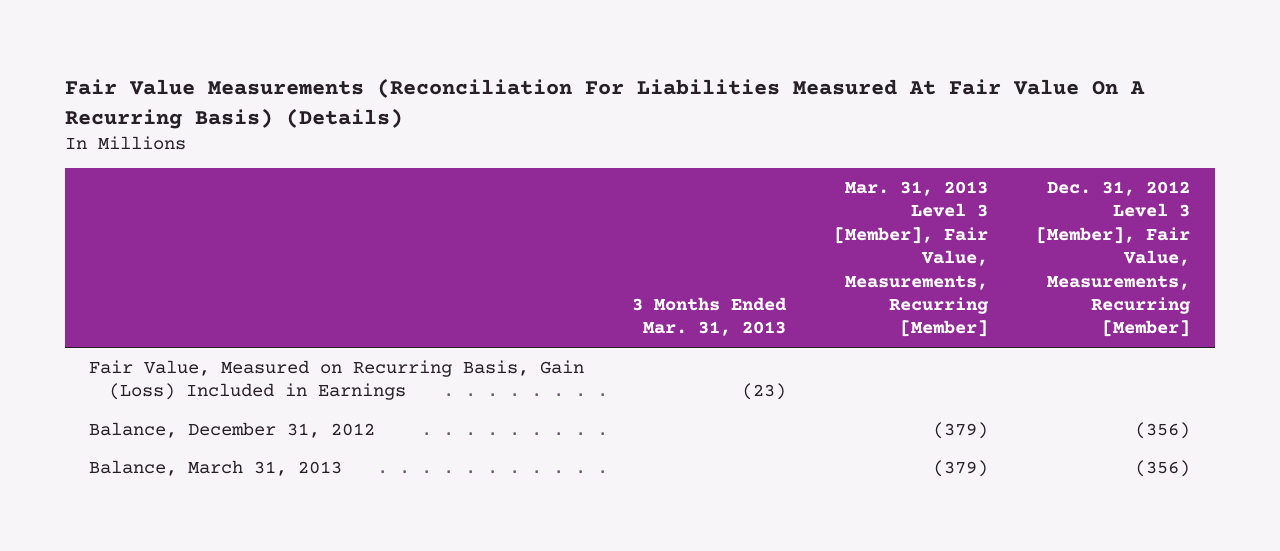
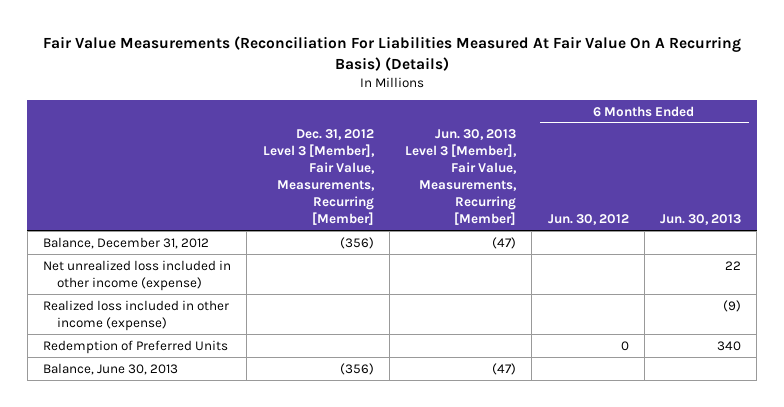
- | 3 Months Ended Mar. 31, 2013 | Mar. 31, 2013 Level 3 [Member], Fair Value, Measurements, Recurring [Member] | Dec. 31, 2012 Level 3 [Member], Fair Value, Measurements, Recurring [Member]
+ | Dec. 31, 2012 Level 3 [Member], Fair Value, Measurements, Recurring [Member] | Jun. 30, 2013 Level 3 [Member], Fair Value, Measurements, Recurring [Member] | 6 Months Ended Jun. 30, 2012 | 6 Months Ended Jun. 30, 2013
- Fair Value, Measured on Recurring Basis, Gain (Loss) Included in Earnings | (23) | |
- Balance, March 31, 2013 | | (379) | (356)
+ Net unrealized loss included in other income (expense) | | | | 22
+ Realized loss included in other income (expense) | | | | (9)
+ Redemption of Preferred Units | | | 0 | 340
+ Balance, June 30, 2013 | (356) | (47) | |

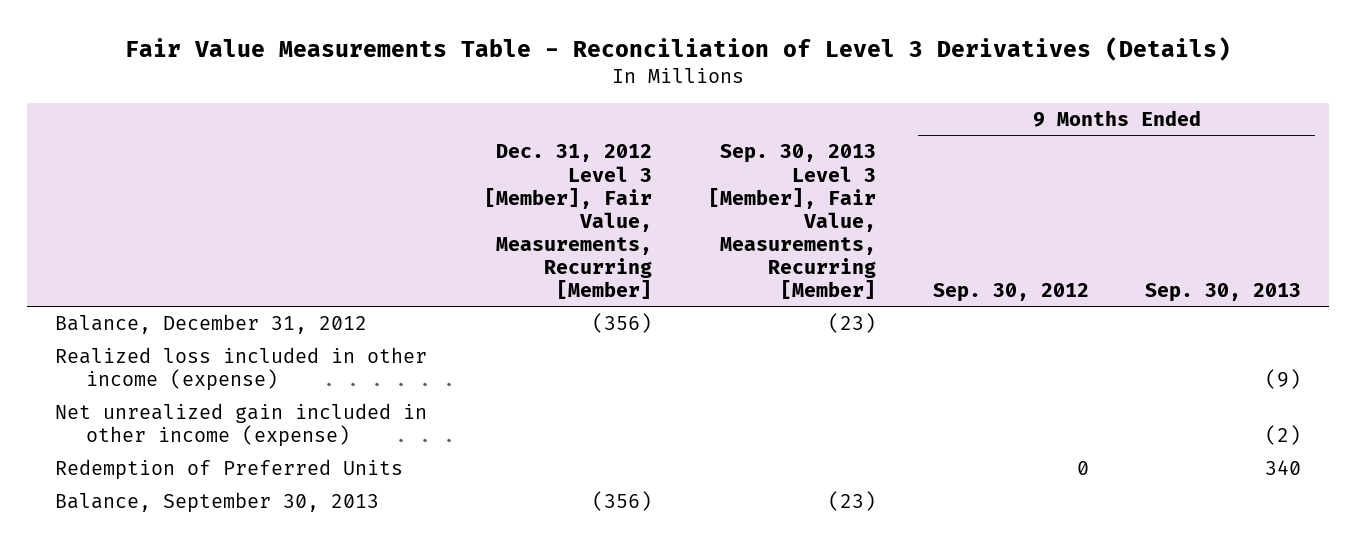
- Fair Value Measurements (Reconciliation For Liabilities Measured At Fair Value On A Recurring Basis) (Details)
+ Fair Value Measurements Table - Reconciliation of Level 3 Derivatives (Details)
- | Dec. 31, 2012 Level 3 [Member], Fair Value, Measurements, Recurring [Member] | Jun. 30, 2013 Level 3 [Member], Fair Value, Measurements, Recurring [Member] | 6 Months Ended Jun. 30, 2012 | 6 Months Ended Jun. 30, 2013
+ | Dec. 31, 2012 Level 3 [Member], Fair Value, Measurements, Recurring [Member] | Sep. 30, 2013 Level 3 [Member], Fair Value, Measurements, Recurring [Member] | 9 Months Ended Sep. 30, 2012 | 9 Months Ended Sep. 30, 2013
- Net unrealized loss included in other income (expense) | | | | 22
+ Net unrealized gain included in other income (expense) | | | | (2)
- Balance, June 30, 2013 | (356) | (47) | |
+ Balance, September 30, 2013 | (356) | (23) | |

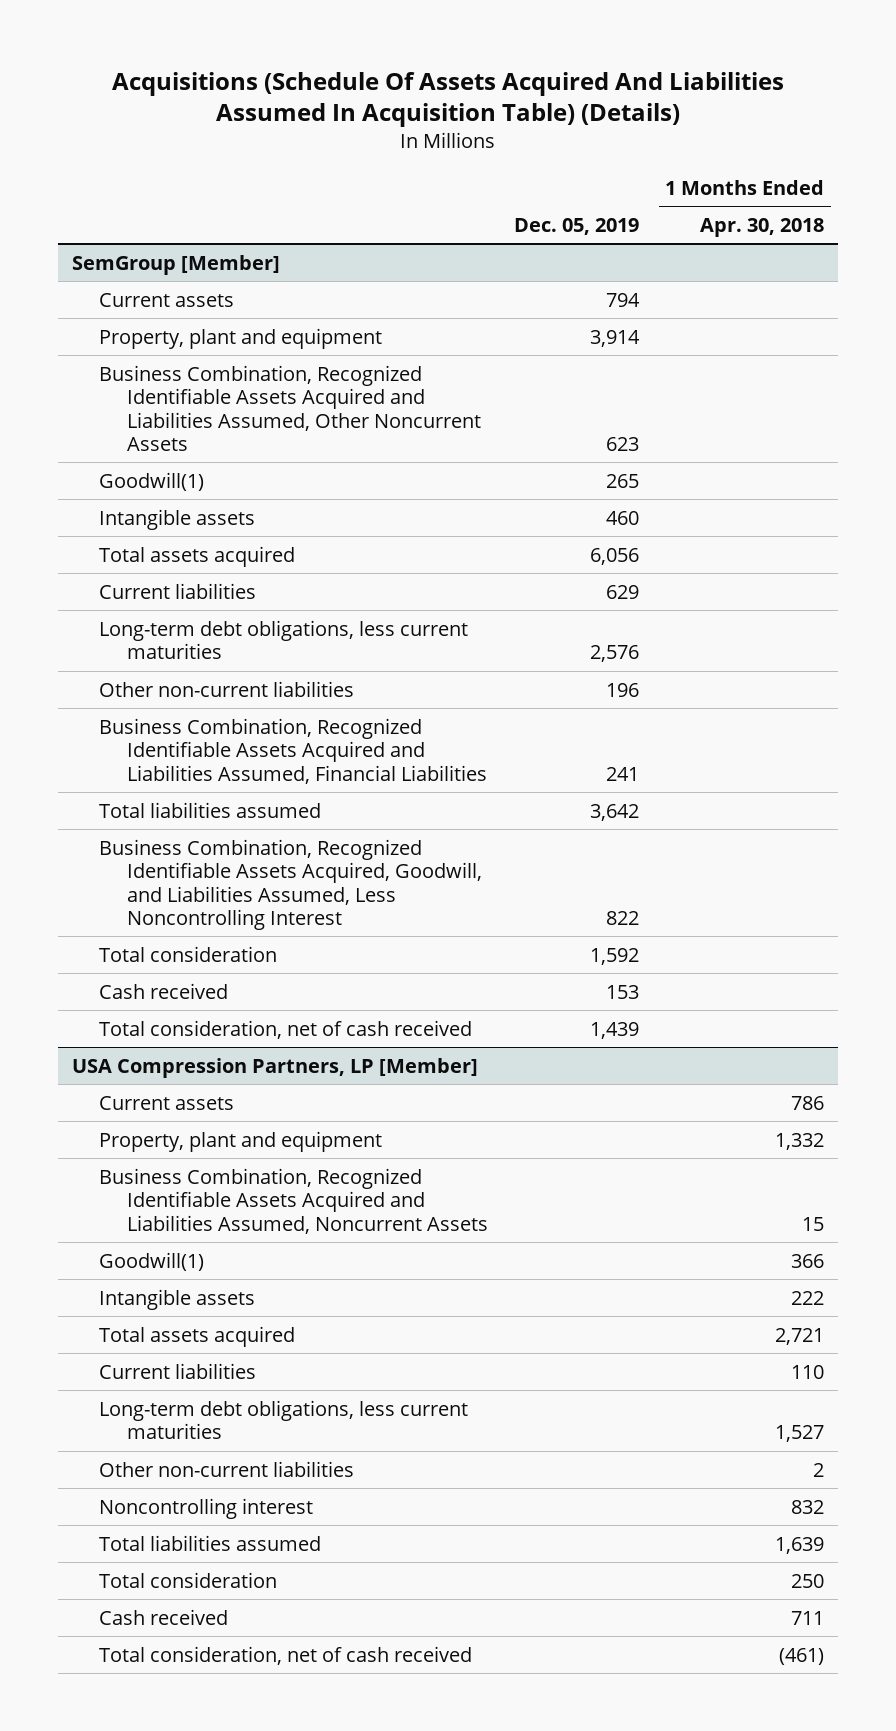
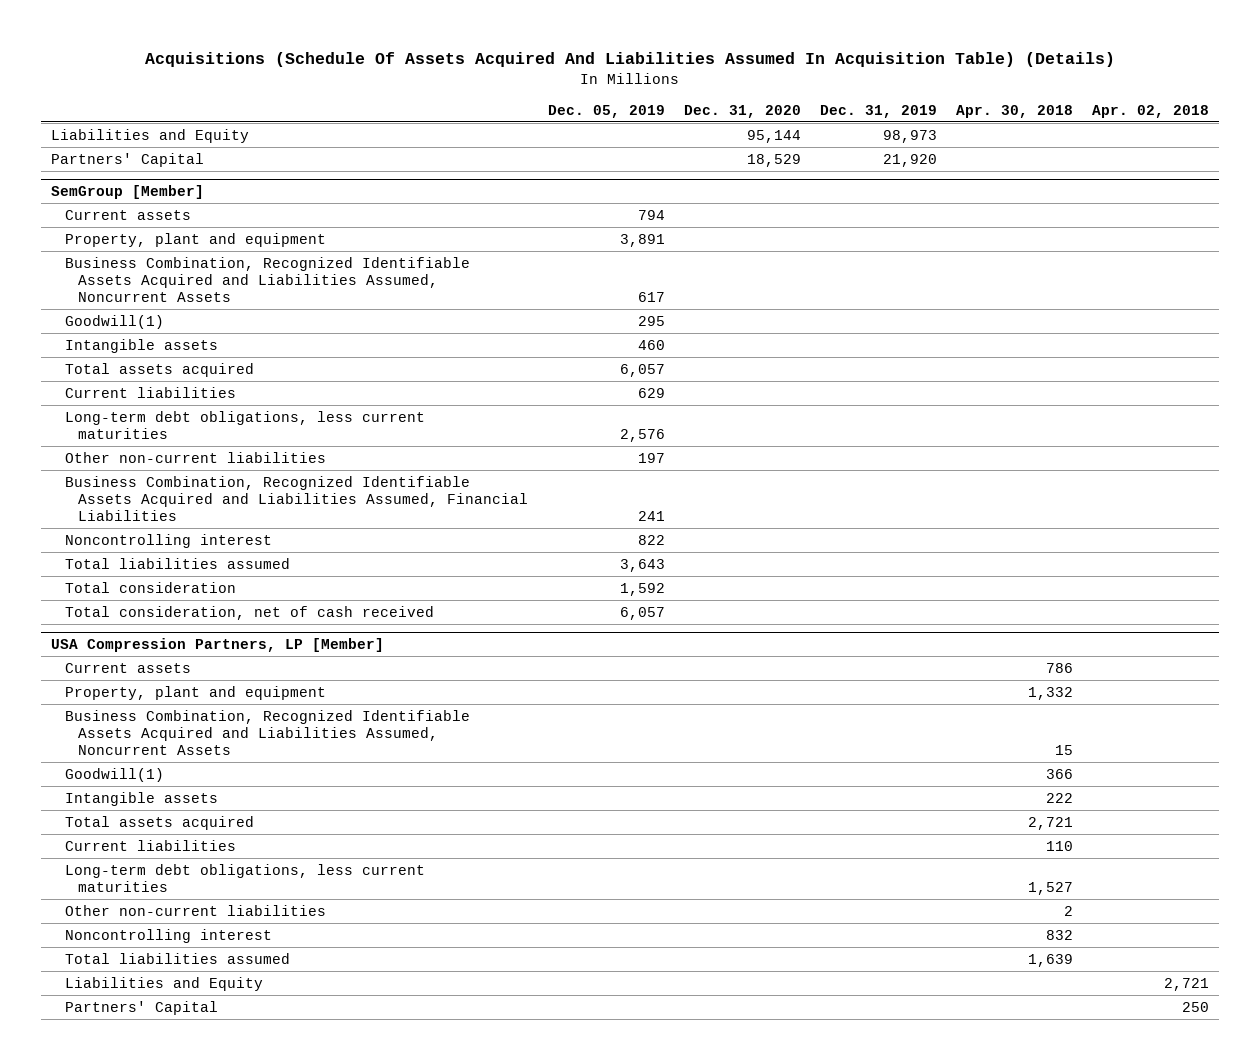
- | Dec. 05, 2019 | 1 Months Ended Apr. 30, 2018
+ | Dec. 05, 2019 | Dec. 31, 2020 | Dec. 31, 2019 | Apr. 30, 2018 | Apr. 02, 2018
+ Liabilities and Equity | | 95,144 | 98,973 | |
+ Partners' Capital | | 18,529 | 21,920 | |
@ SemGroup [Member]
- Property, plant and equipment | 3,914 |
- Business Combination, Recognized Identifiable Assets Acquired and Liabilities Assumed, Other Noncurrent Assets | 623 |
- Goodwill(1) | 265 |
+ Property, plant and equipment | 3,891 | | | |
+ Business Combination, Recognized Identifiable Assets Acquired and Liabilities Assumed, Noncurrent Assets | 617 | | | |
+ Goodwill(1) | 295 | | | |
- Total assets acquired | 6,056 |
+ Total assets acquired | 6,057 | | | |
- Other non-current liabilities | 196 |
+ Other non-current liabilities | 197 | | | |
- Total liabilities assumed | 3,642 |
- Business Combination, Recognized Identifiable Assets Acquired, Goodwill, and Liabilities Assumed, Less Noncontrolling Interest | 822 |
+ Noncontrolling interest | 822 | | | |
+ Total liabilities assumed | 3,643 | | | |
- Cash received | 153 |
- Total consideration, net of cash received | 1,439 |
+ Total consideration, net of cash received | 6,057 | | | |
@ USA Compression Partners, LP [Member]
- Total consideration | | 250
- Cash received | | 711
- Total consideration, net of cash received | | (461)
+ Liabilities and Equity | | | | | 2,721
+ Partners' Capital | | | | | 250

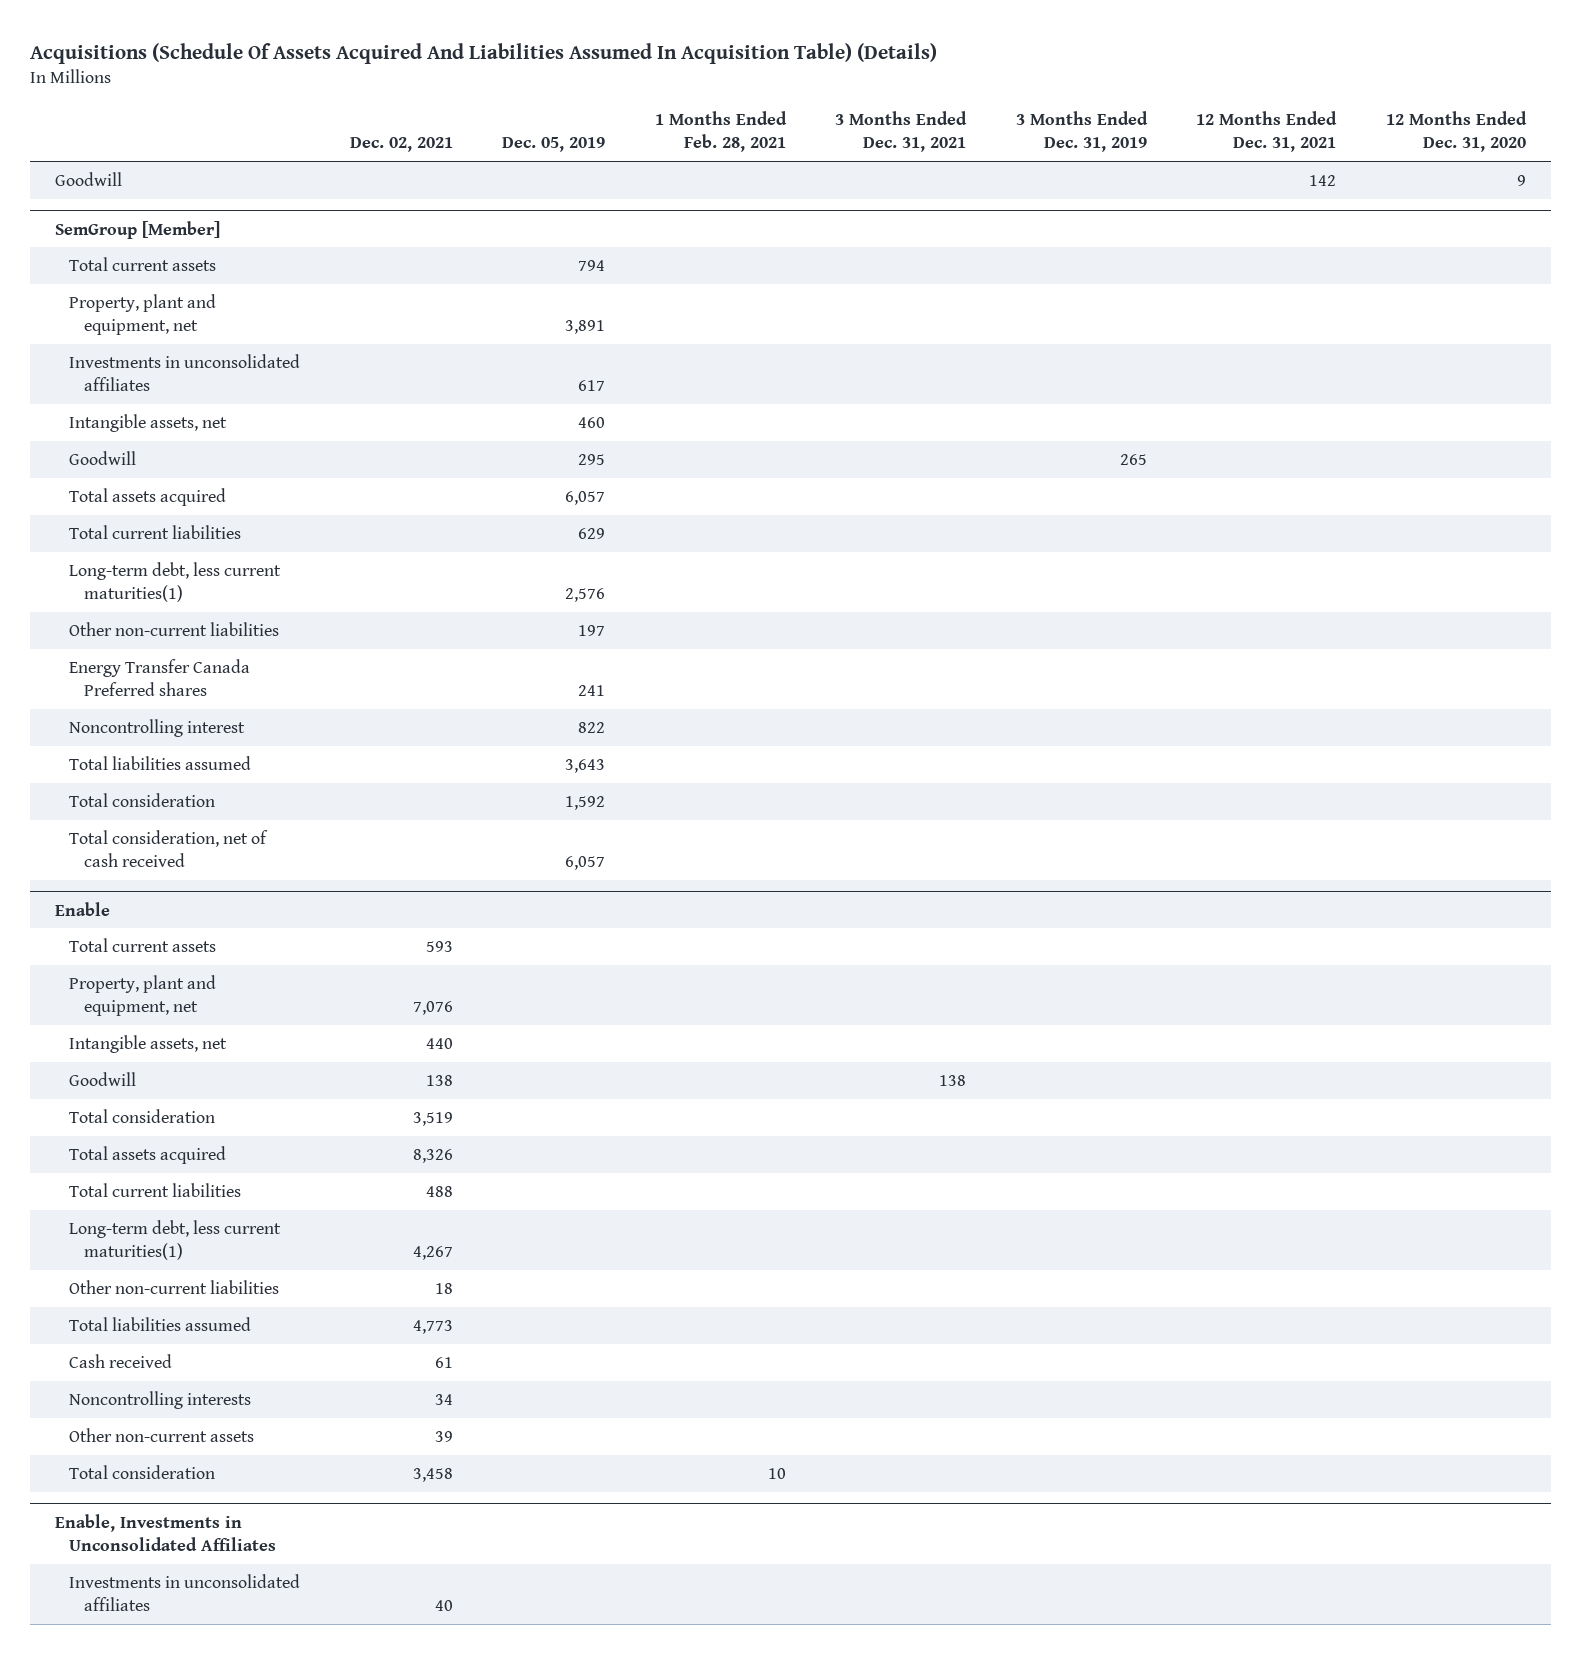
- | Dec. 05, 2019 | Dec. 31, 2020 | Dec. 31, 2019 | Apr. 30, 2018 | Apr. 02, 2018
+ | Dec. 02, 2021 | Dec. 05, 2019 | 1 Months Ended Feb. 28, 2021 | 3 Months Ended Dec. 31, 2021 | 3 Months Ended Dec. 31, 2019 | 12 Months Ended Dec. 31, 2021 | 12 Months Ended Dec. 31, 2020
- Liabilities and Equity | | 95,144 | 98,973 | |
- Partners' Capital | | 18,529 | 21,920 | |
+ Goodwill | | | | | | 142 | 9
@ SemGroup [Member]
- Current assets | 794 | | | |
- Property, plant and equipment | 3,891 | | | |
- Business Combination, Recognized Identifiable Assets Acquired and Liabilities Assumed, Noncurrent Assets | 617 | | | |
- Goodwill(1) | 295 | | | |
- Intangible assets | 460 | | | |
+ Total current assets | | 794 | | | | |
+ Property, plant and equipment, net | | 3,891 | | | | |
+ Investments in unconsolidated affiliates | | 617 | | | | |
+ Intangible assets, net | | 460 | | | | |
+ Goodwill | | 295 | | | 265 | |
- Current liabilities | 629 | | | |
- Long-term debt obligations, less current maturities | 2,576 | | | |
+ Total current liabilities | | 629 | | | | |
+ Long-term debt, less current maturities(1) | | 2,576 | | | | |
- Business Combination, Recognized Identifiable Assets Acquired and Liabilities Assumed, Financial Liabilities | 241 | | | |
+ Energy Transfer Canada Preferred shares | | 241 | | | | |
- USA Compression Partners, LP [Member]
- Current assets | | | | 786 |
- Property, plant and equipment | | | | 1,332 |
- Business Combination, Recognized Identifiable Assets Acquired and Liabilities Assumed, Noncurrent Assets | | | | 15 |
- Goodwill(1) | | | | 366 |
- Intangible assets | | | | 222 |
- Total assets acquired | | | | 2,721 |
- Current liabilities | | | | 110 |
- Long-term debt obligations, less current maturities | | | | 1,527 |
- Other non-current liabilities | | | | 2 |
- Noncontrolling interest | | | | 832 |
- Total liabilities assumed | | | | 1,639 |
- Liabilities and Equity | | | | | 2,721
- Partners' Capital | | | | | 250
+ Enable
+ Total current assets | 593 | | | | | |
+ Property, plant and equipment, net | 7,076 | | | | | |
+ Intangible assets, net | 440 | | | | | |
+ Goodwill | 138 | | | 138 | | |
+ Total consideration | 3,519 | | | | | |
+ Total assets acquired | 8,326 | | | | | |
+ Total current liabilities | 488 | | | | | |
+ Long-term debt, less current maturities(1) | 4,267 | | | | | |
+ Other non-current liabilities | 18 | | | | | |
+ Total liabilities assumed | 4,773 | | | | | |
+ Cash received | 61 | | | | | |
+ Noncontrolling interests | 34 | | | | | |
+ Other non-current assets | 39 | | | | | |
+ Total consideration | 3,458 | | 10 | | | |
+ Enable, Investments in Unconsolidated Affiliates
+ Investments in unconsolidated affiliates | 40 | | | | | |

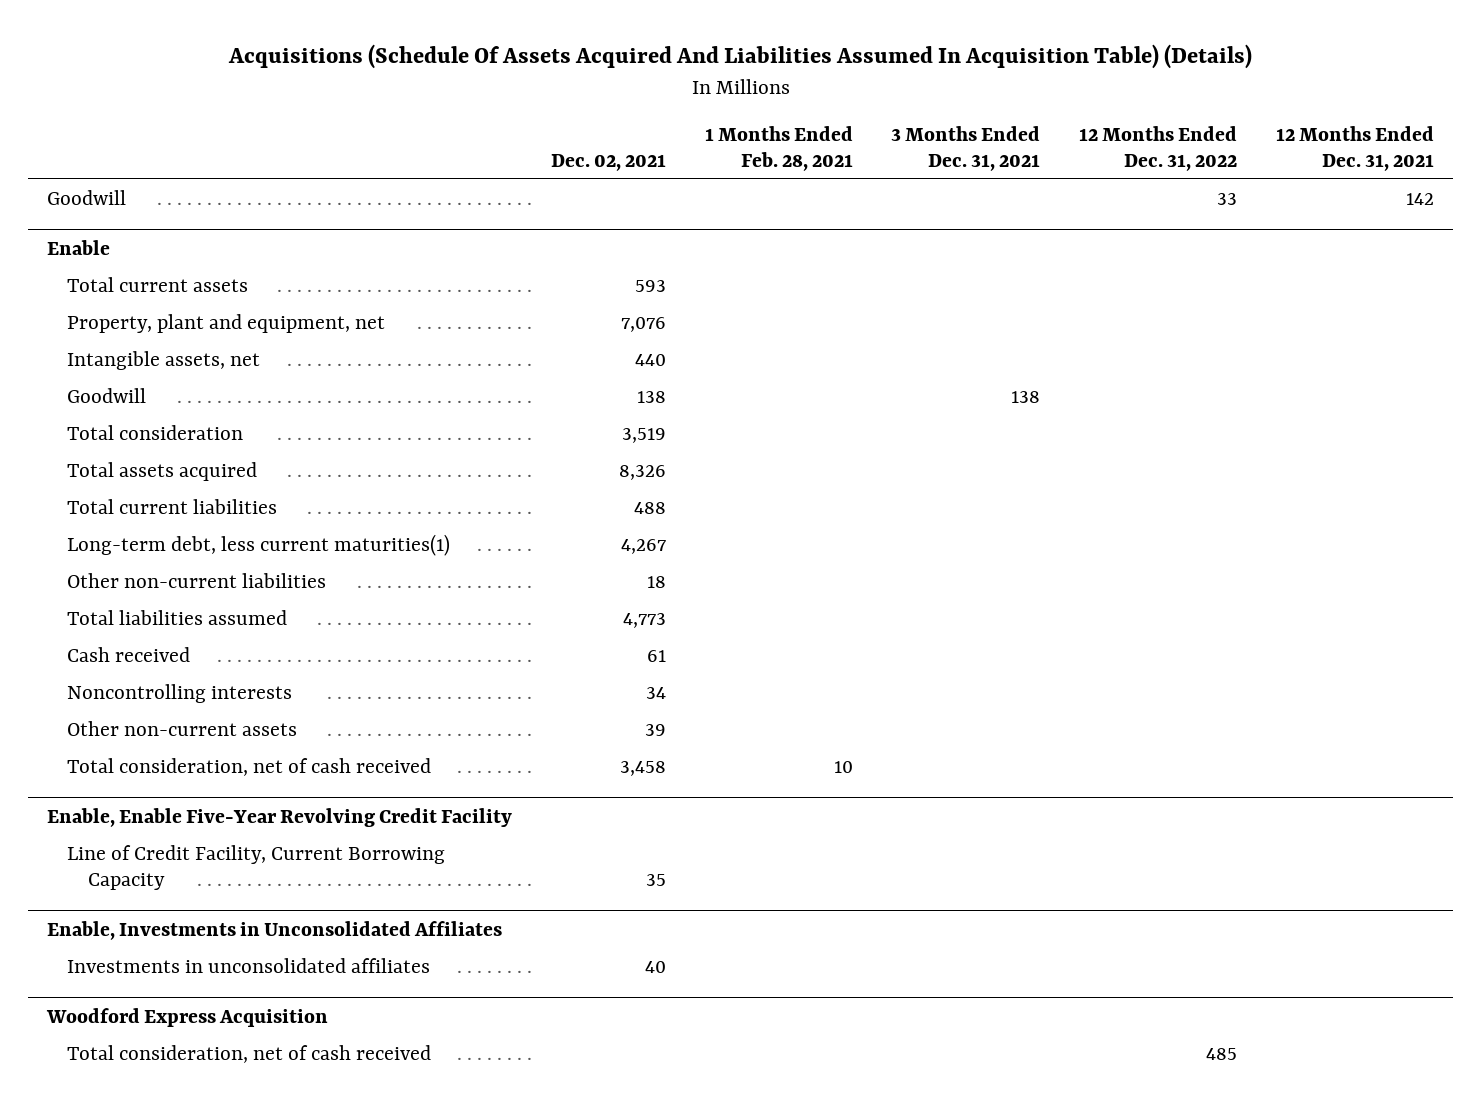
- | Dec. 02, 2021 | Dec. 05, 2019 | 1 Months Ended Feb. 28, 2021 | 3 Months Ended Dec. 31, 2021 | 3 Months Ended Dec. 31, 2019 | 12 Months Ended Dec. 31, 2021 | 12 Months Ended Dec. 31, 2020
+ | Dec. 02, 2021 | 1 Months Ended Feb. 28, 2021 | 3 Months Ended Dec. 31, 2021 | 12 Months Ended Dec. 31, 2022 | 12 Months Ended Dec. 31, 2021
- SemGroup [Member]
- Total current assets | | 794 | | | | |
- Property, plant and equipment, net | | 3,891 | | | | |
- Investments in unconsolidated affiliates | | 617 | | | | |
- Intangible assets, net | | 460 | | | | |
- Goodwill | | 295 | | | 265 | |
- Total assets acquired | | 6,057 | | | | |
- Total current liabilities | | 629 | | | | |
- Long-term debt, less current maturities(1) | | 2,576 | | | | |
- Other non-current liabilities | | 197 | | | | |
- Energy Transfer Canada Preferred shares | | 241 | | | | |
- Noncontrolling interest | | 822 | | | | |
- Total liabilities assumed | | 3,643 | | | | |
- Total consideration | | 1,592 | | | | |
- Total consideration, net of cash received | | 6,057 | | | | |
@ Enable
- Total consideration | 3,458 | | 10 | | | |
+ Total consideration, net of cash received | 3,458 | 10 | | |
+ Enable, Enable Five-Year Revolving Credit Facility
+ Line of Credit Facility, Current Borrowing Capacity | 35 | | | |
+ Woodford Express Acquisition
+ Total consideration, net of cash received | | | | 485 |

